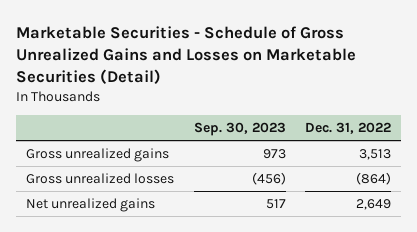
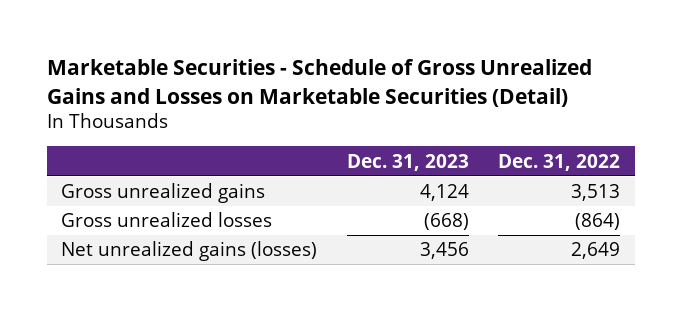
- | Sep. 30, 2023 | Dec. 31, 2022
+ | Dec. 31, 2023 | Dec. 31, 2022
- Net unrealized gains | 517 | 2,649
+ Net unrealized gains (losses) | 3,456 | 2,649

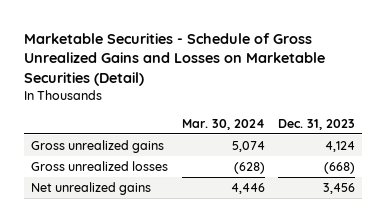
- | Dec. 31, 2023 | Dec. 31, 2022
+ | Mar. 30, 2024 | Dec. 31, 2023
- Net unrealized gains (losses) | 3,456 | 2,649
+ Net unrealized gains | 4,446 | 3,456

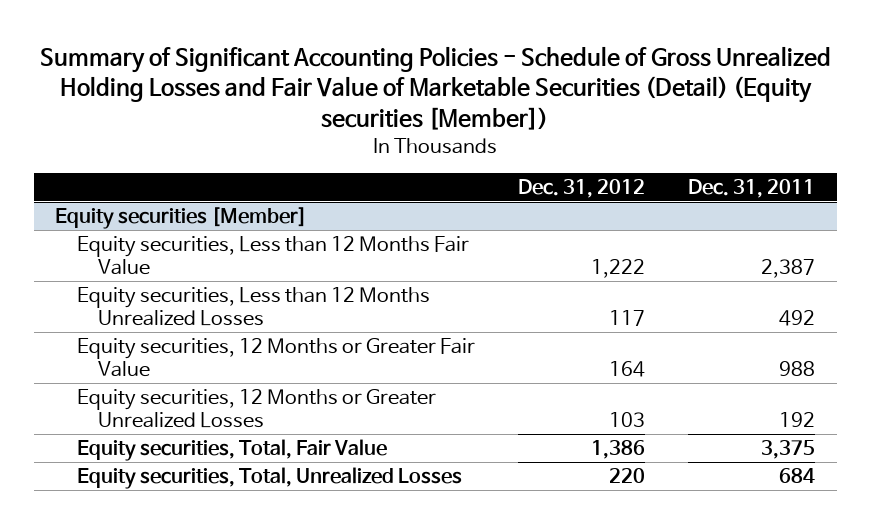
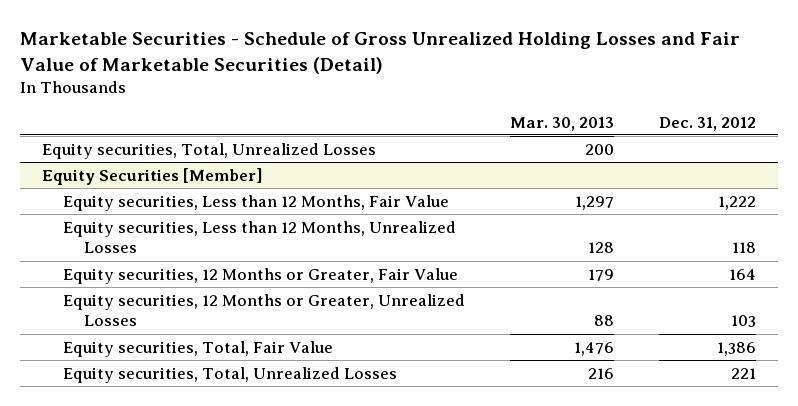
- Summary of Significant Accounting Policies - Schedule of Gross Unrealized Holding Losses and Fair Value of Marketable Securities (Detail) (Equity securities [Member])
+ Marketable Securities - Schedule of Gross Unrealized Holding Losses and Fair Value of Marketable Securities (Detail)
- | Dec. 31, 2012 | Dec. 31, 2011
+ | Mar. 30, 2013 | Dec. 31, 2012
- Equity securities [Member]
- Equity securities, Less than 12 Months Fair Value | 1,222 | 2,387
- Equity securities, Less than 12 Months Unrealized Losses | 117 | 492
- Equity securities, 12 Months or Greater Fair Value | 164 | 988
- Equity securities, 12 Months or Greater Unrealized Losses | 103 | 192
+ Equity securities, Total, Unrealized Losses | 200 |
+ Equity Securities [Member]
+ Equity securities, Less than 12 Months, Fair Value | 1,297 | 1,222
+ Equity securities, Less than 12 Months, Unrealized Losses | 128 | 118
+ Equity securities, 12 Months or Greater, Fair Value | 179 | 164
+ Equity securities, 12 Months or Greater, Unrealized Losses | 88 | 103
- Equity securities, Total, Unrealized Losses | 220 | 684
+ Equity securities, Total, Unrealized Losses | 216 | 221

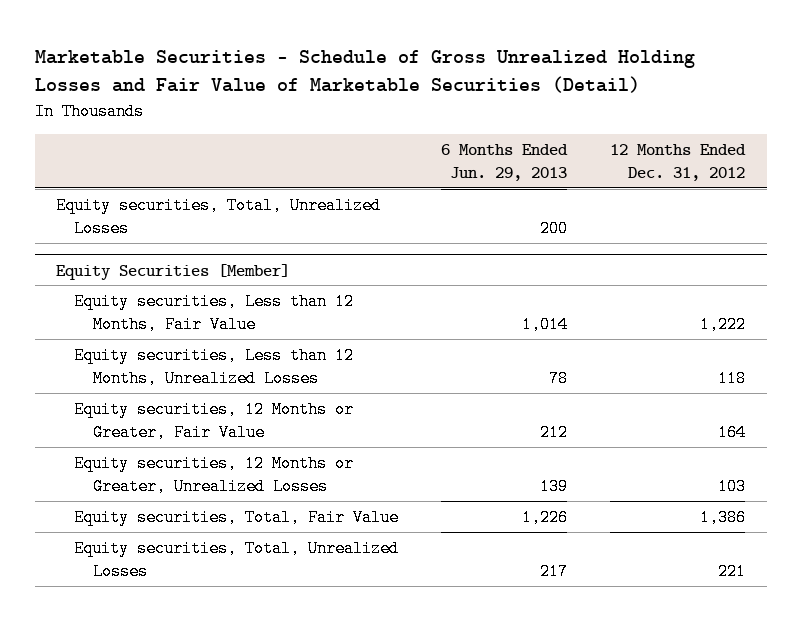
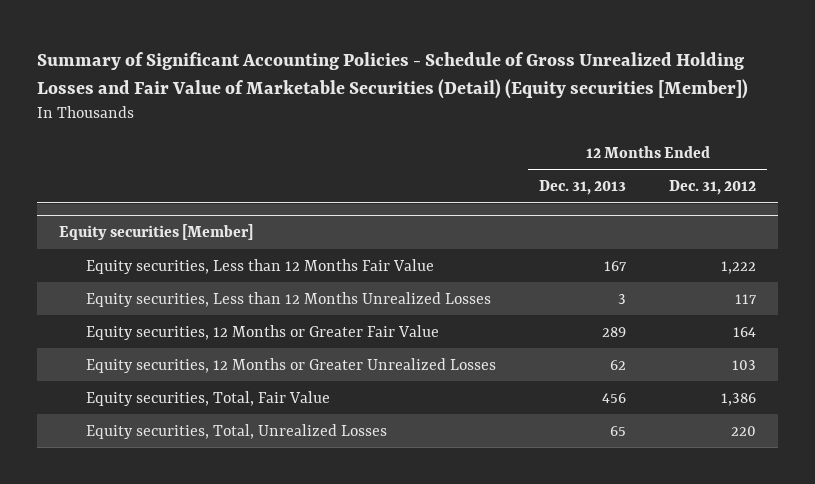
- Marketable Securities - Schedule of Gross Unrealized Holding Losses and Fair Value of Marketable Securities (Detail)
+ Summary of Significant Accounting Policies - Schedule of Gross Unrealized Holding Losses and Fair Value of Marketable Securities (Detail) (Equity securities [Member])
- | 6 Months Ended Jun. 29, 2013 | 12 Months Ended Dec. 31, 2012
+ | 12 Months Ended Dec. 31, 2013 | 12 Months Ended Dec. 31, 2012
- Equity securities, Total, Unrealized Losses | 200 |
- Equity Securities [Member]
- Equity securities, Less than 12 Months, Fair Value | 1,014 | 1,222
- Equity securities, Less than 12 Months, Unrealized Losses | 78 | 118
- Equity securities, 12 Months or Greater, Fair Value | 212 | 164
- Equity securities, 12 Months or Greater, Unrealized Losses | 139 | 103
+ Equity securities [Member]
+ Equity securities, Less than 12 Months Fair Value | 167 | 1,222
+ Equity securities, Less than 12 Months Unrealized Losses | 3 | 117
+ Equity securities, 12 Months or Greater Fair Value | 289 | 164
+ Equity securities, 12 Months or Greater Unrealized Losses | 62 | 103
- Equity securities, Total, Unrealized Losses | 217 | 221
+ Equity securities, Total, Unrealized Losses | 65 | 220

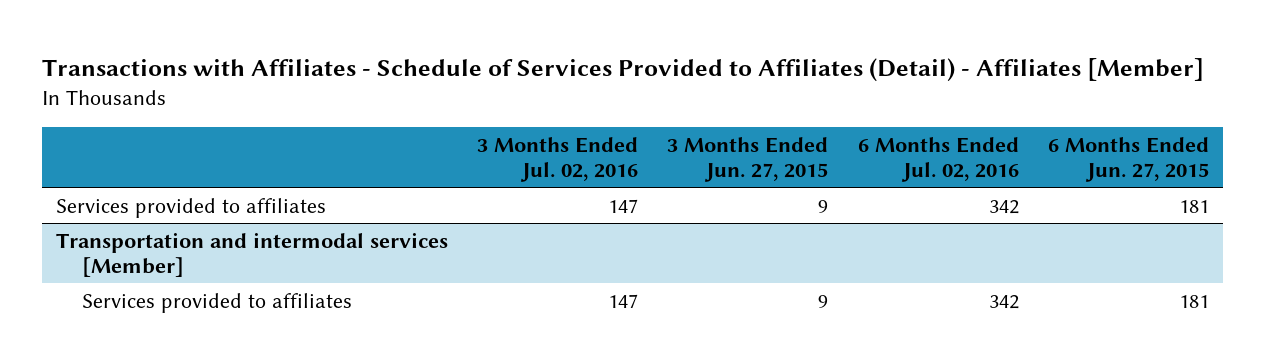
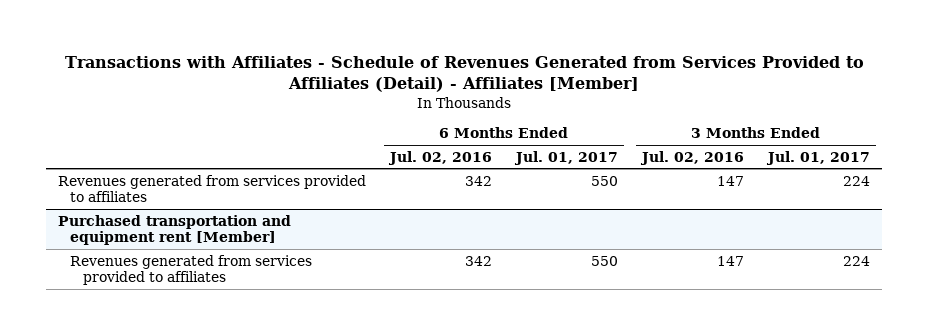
- Transactions with Affiliates - Schedule of Services Provided to Affiliates (Detail) - Affiliates [Member]
+ Transactions with Affiliates - Schedule of Revenues Generated from Services Provided to Affiliates (Detail) - Affiliates [Member]
- | 3 Months Ended Jul. 02, 2016 | 3 Months Ended Jun. 27, 2015 | 6 Months Ended Jul. 02, 2016 | 6 Months Ended Jun. 27, 2015
+ | 6 Months Ended Jul. 02, 2016 | 6 Months Ended Jul. 01, 2017 | 3 Months Ended Jul. 02, 2016 | 3 Months Ended Jul. 01, 2017
- Services provided to affiliates | 147 | 9 | 342 | 181
- Transportation and intermodal services [Member]
- Services provided to affiliates | 147 | 9 | 342 | 181
+ Revenues generated from services provided to affiliates | 342 | 550 | 147 | 224
+ Purchased transportation and equipment rent [Member]
+ Revenues generated from services provided to affiliates | 342 | 550 | 147 | 224

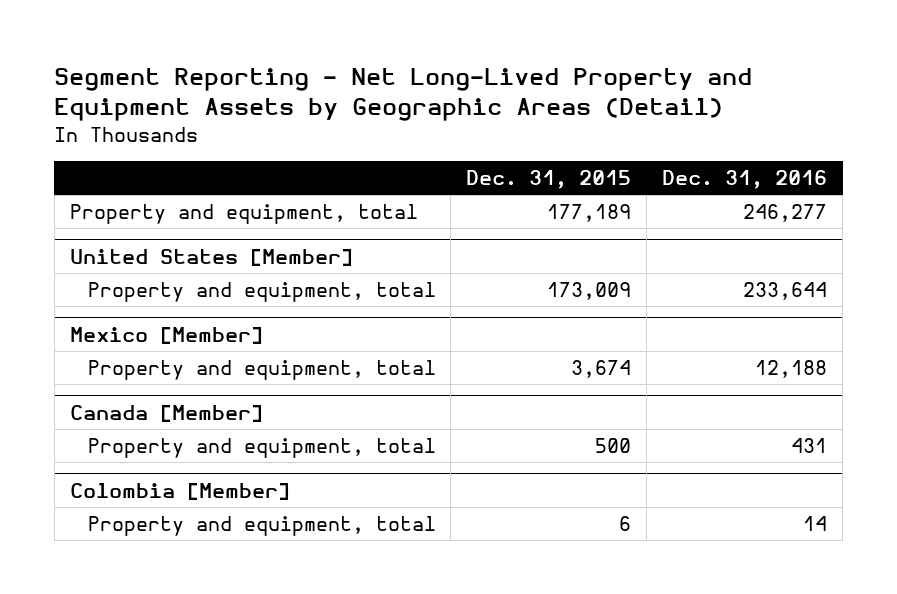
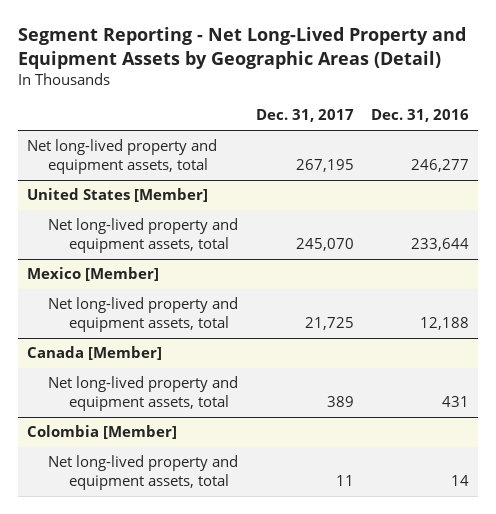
- | Dec. 31, 2015 | Dec. 31, 2016
+ | Dec. 31, 2017 | Dec. 31, 2016
- Property and equipment, total | 177,189 | 246,277
+ Net long-lived property and equipment assets, total | 267,195 | 246,277
@ United States [Member]
- Property and equipment, total | 173,009 | 233,644
+ Net long-lived property and equipment assets, total | 245,070 | 233,644
@ Mexico [Member]
- Property and equipment, total | 3,674 | 12,188
+ Net long-lived property and equipment assets, total | 21,725 | 12,188
@ Canada [Member]
- Property and equipment, total | 500 | 431
+ Net long-lived property and equipment assets, total | 389 | 431
@ Colombia [Member]
- Property and equipment, total | 6 | 14
+ Net long-lived property and equipment assets, total | 11 | 14

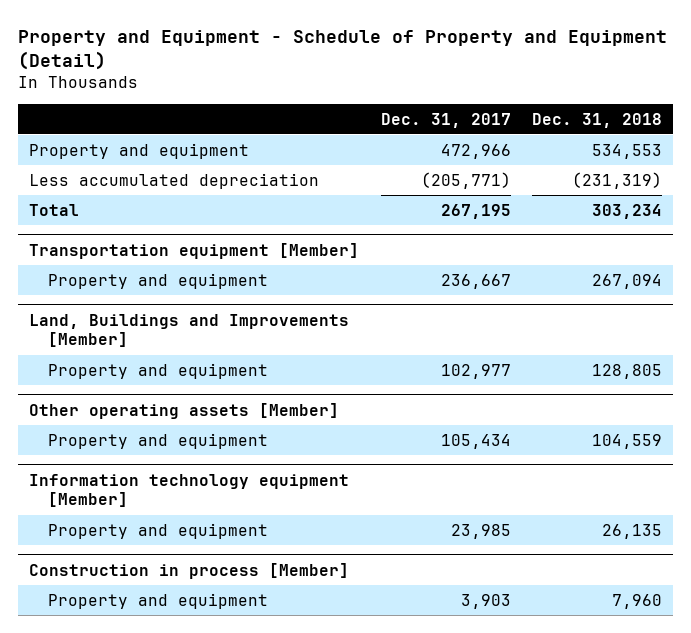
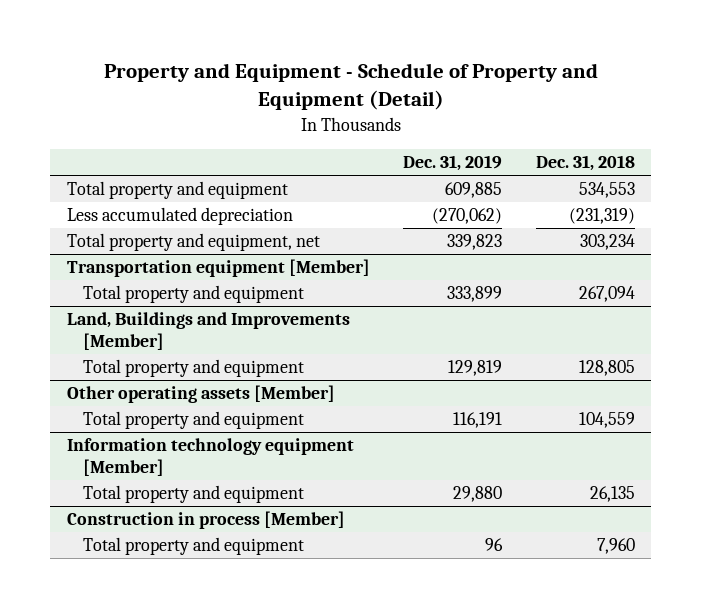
- | Dec. 31, 2017 | Dec. 31, 2018
+ | Dec. 31, 2019 | Dec. 31, 2018
- Property and equipment | 472,966 | 534,553
+ Total property and equipment | 609,885 | 534,553
- Total | 267,195 | 303,234
+ Total property and equipment, net | 339,823 | 303,234
@ Transportation equipment [Member]
- Property and equipment | 236,667 | 267,094
+ Total property and equipment | 333,899 | 267,094
@ Land, Buildings and Improvements [Member]
- Property and equipment | 102,977 | 128,805
+ Total property and equipment | 129,819 | 128,805
@ Other operating assets [Member]
- Property and equipment | 105,434 | 104,559
+ Total property and equipment | 116,191 | 104,559
@ Information technology equipment [Member]
- Property and equipment | 23,985 | 26,135
+ Total property and equipment | 29,880 | 26,135
@ Construction in process [Member]
- Property and equipment | 3,903 | 7,960
+ Total property and equipment | 96 | 7,960

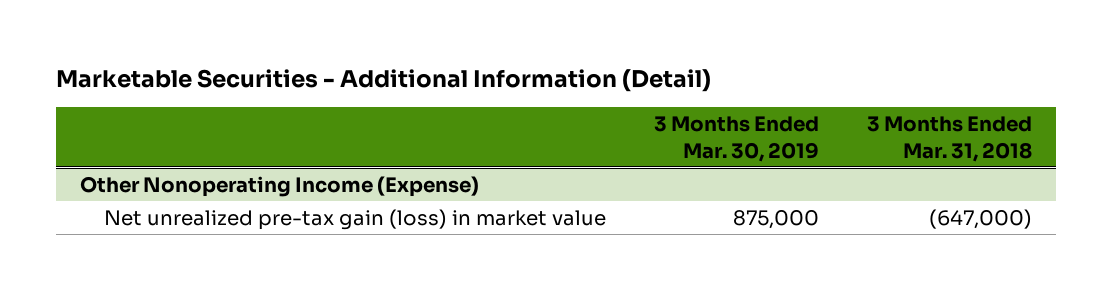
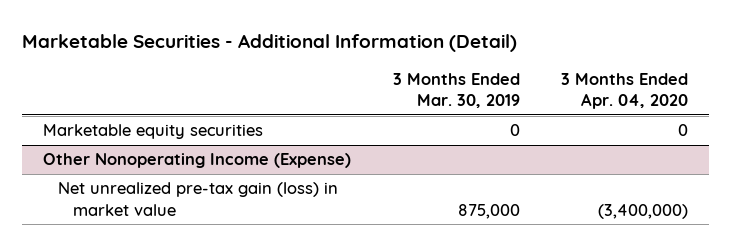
- | 3 Months Ended Mar. 30, 2019 | 3 Months Ended Mar. 31, 2018
+ | 3 Months Ended Mar. 30, 2019 | 3 Months Ended Apr. 04, 2020
+ Marketable equity securities | 0 | 0

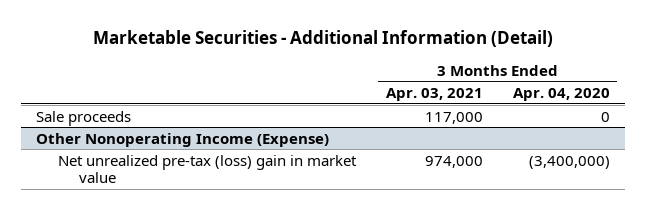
- | 3 Months Ended Mar. 30, 2019 | 3 Months Ended Apr. 04, 2020
+ | 3 Months Ended Apr. 03, 2021 | 3 Months Ended Apr. 04, 2020
- Marketable equity securities | 0 | 0
+ Sale proceeds | 117,000 | 0
@ Other Nonoperating Income (Expense)
- Net unrealized pre-tax gain (loss) in market value | 875,000 | (3,400,000)
+ Net unrealized pre-tax (loss) gain in market value | 974,000 | (3,400,000)

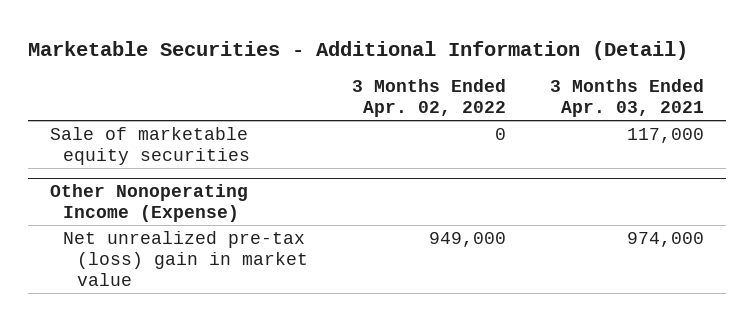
- | 3 Months Ended Apr. 03, 2021 | 3 Months Ended Apr. 04, 2020
+ | 3 Months Ended Apr. 02, 2022 | 3 Months Ended Apr. 03, 2021
- Sale proceeds | 117,000 | 0
+ Sale of marketable equity securities | 0 | 117,000

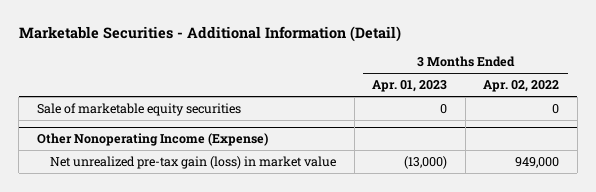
- | 3 Months Ended Apr. 02, 2022 | 3 Months Ended Apr. 03, 2021
+ | 3 Months Ended Apr. 01, 2023 | 3 Months Ended Apr. 02, 2022
@ Other Nonoperating Income (Expense)
- Net unrealized pre-tax (loss) gain in market value | 949,000 | 974,000
+ Net unrealized pre-tax gain (loss) in market value | (13,000) | 949,000

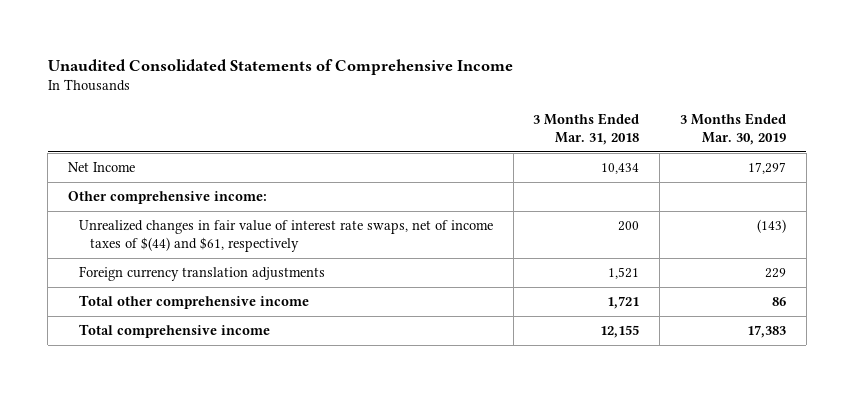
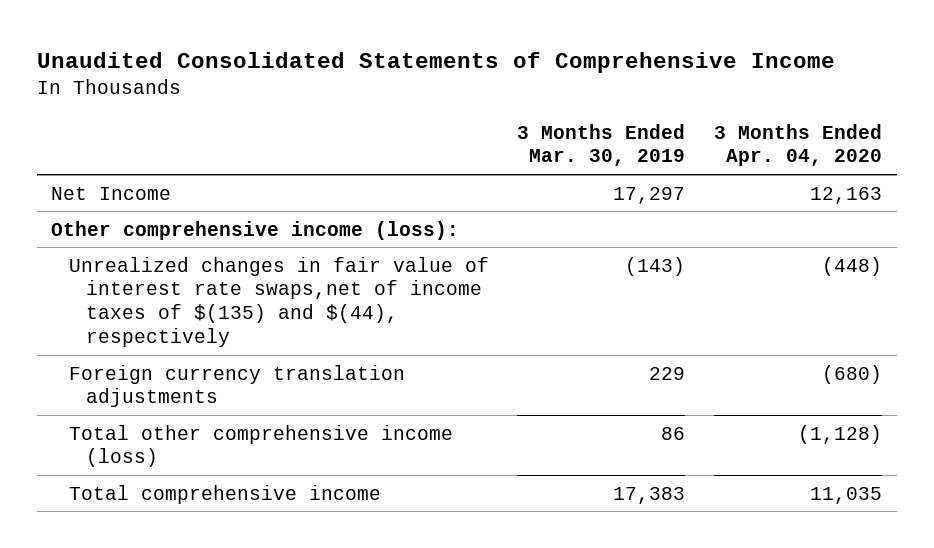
- | 3 Months Ended Mar. 31, 2018 | 3 Months Ended Mar. 30, 2019
+ | 3 Months Ended Mar. 30, 2019 | 3 Months Ended Apr. 04, 2020
- Other comprehensive income:
- Unrealized changes in fair value of interest rate swaps, net of income taxes of $(44) and $61, respectively | 200 | (143)
+ Other comprehensive income (loss):
+ Unrealized changes in fair value of interest rate swaps,net of income taxes of $(135) and $(44), respectively | (143) | (448)
- Total other comprehensive income | 1,721 | 86
+ Total other comprehensive income (loss) | 86 | (1,128)

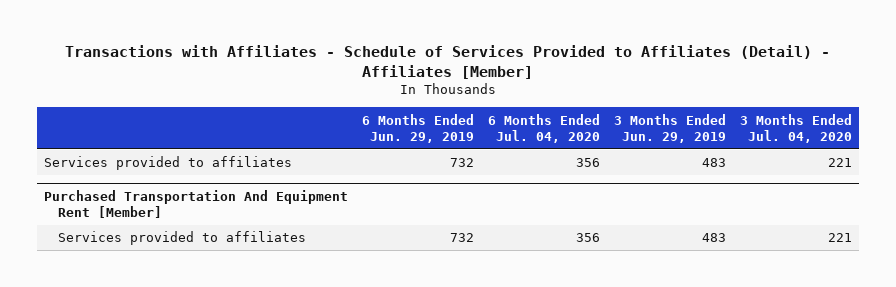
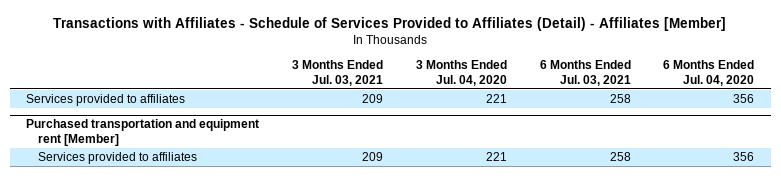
- | 6 Months Ended Jun. 29, 2019 | 6 Months Ended Jul. 04, 2020 | 3 Months Ended Jun. 29, 2019 | 3 Months Ended Jul. 04, 2020
+ | 3 Months Ended Jul. 03, 2021 | 3 Months Ended Jul. 04, 2020 | 6 Months Ended Jul. 03, 2021 | 6 Months Ended Jul. 04, 2020
- Purchased Transportation And Equipment Rent [Member]
+ Purchased transportation and equipment rent [Member]

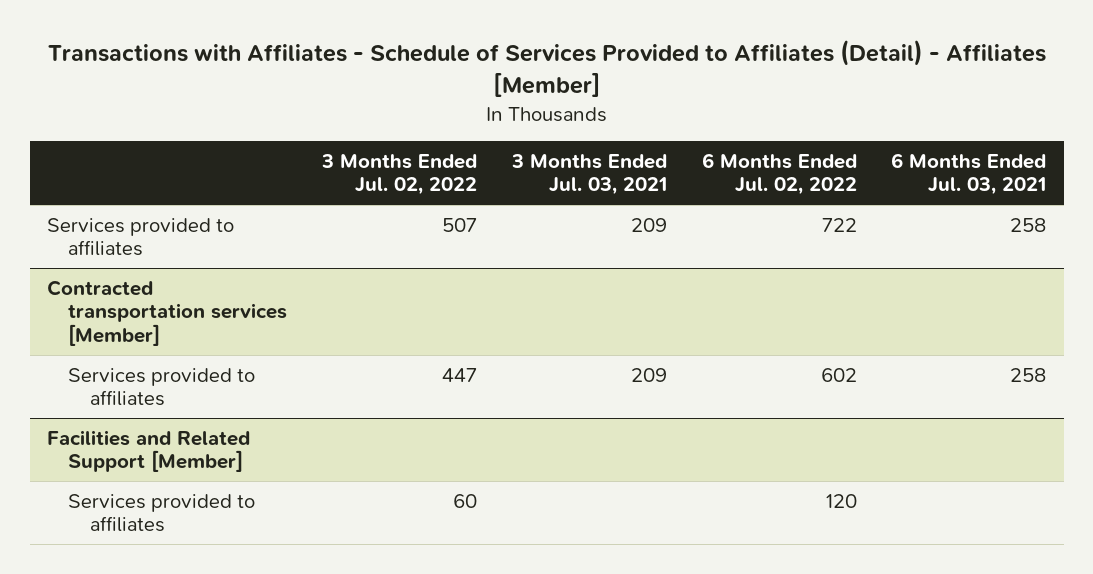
- | 3 Months Ended Jul. 03, 2021 | 3 Months Ended Jul. 04, 2020 | 6 Months Ended Jul. 03, 2021 | 6 Months Ended Jul. 04, 2020
+ | 3 Months Ended Jul. 02, 2022 | 3 Months Ended Jul. 03, 2021 | 6 Months Ended Jul. 02, 2022 | 6 Months Ended Jul. 03, 2021
- Purchased transportation and equipment rent [Member]
+ Contracted transportation services [Member]
+ Facilities and Related Support [Member]
+ Services provided to affiliates | 60 | | 120 |

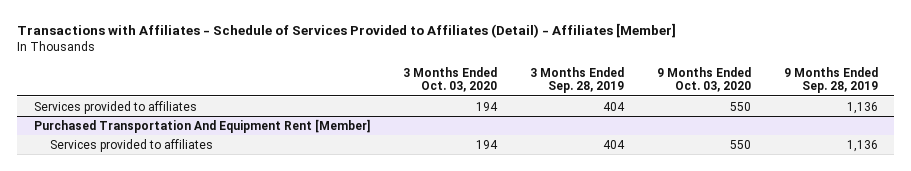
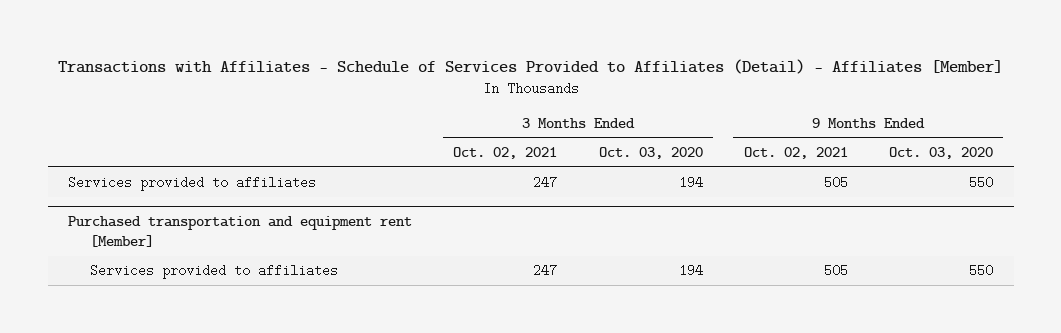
- | 3 Months Ended Oct. 03, 2020 | 3 Months Ended Sep. 28, 2019 | 9 Months Ended Oct. 03, 2020 | 9 Months Ended Sep. 28, 2019
+ | 3 Months Ended Oct. 02, 2021 | 3 Months Ended Oct. 03, 2020 | 9 Months Ended Oct. 02, 2021 | 9 Months Ended Oct. 03, 2020
- Purchased Transportation And Equipment Rent [Member]
+ Purchased transportation and equipment rent [Member]

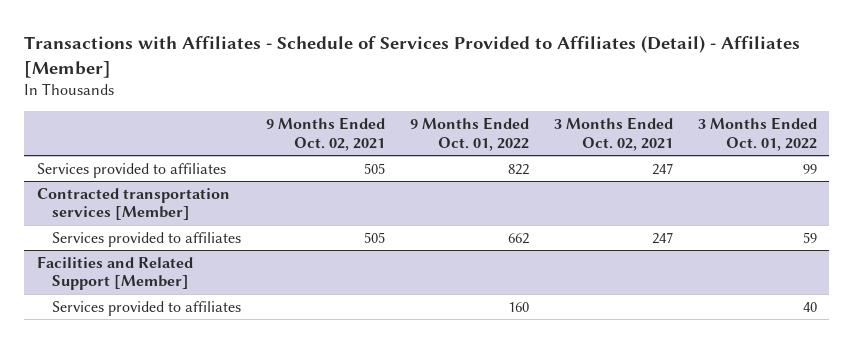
- | 3 Months Ended Oct. 02, 2021 | 3 Months Ended Oct. 03, 2020 | 9 Months Ended Oct. 02, 2021 | 9 Months Ended Oct. 03, 2020
+ | 9 Months Ended Oct. 02, 2021 | 9 Months Ended Oct. 01, 2022 | 3 Months Ended Oct. 02, 2021 | 3 Months Ended Oct. 01, 2022
- Purchased transportation and equipment rent [Member]
+ Contracted transportation services [Member]
+ Facilities and Related Support [Member]
+ Services provided to affiliates | | 160 | | 40

